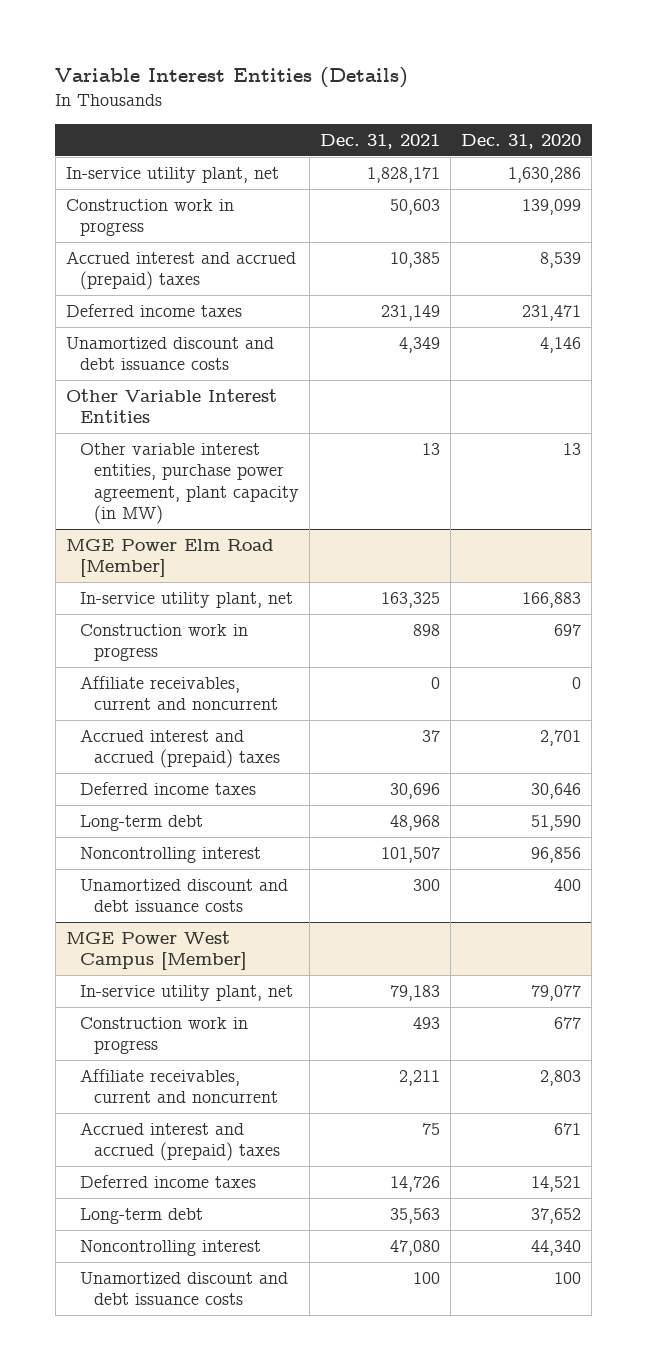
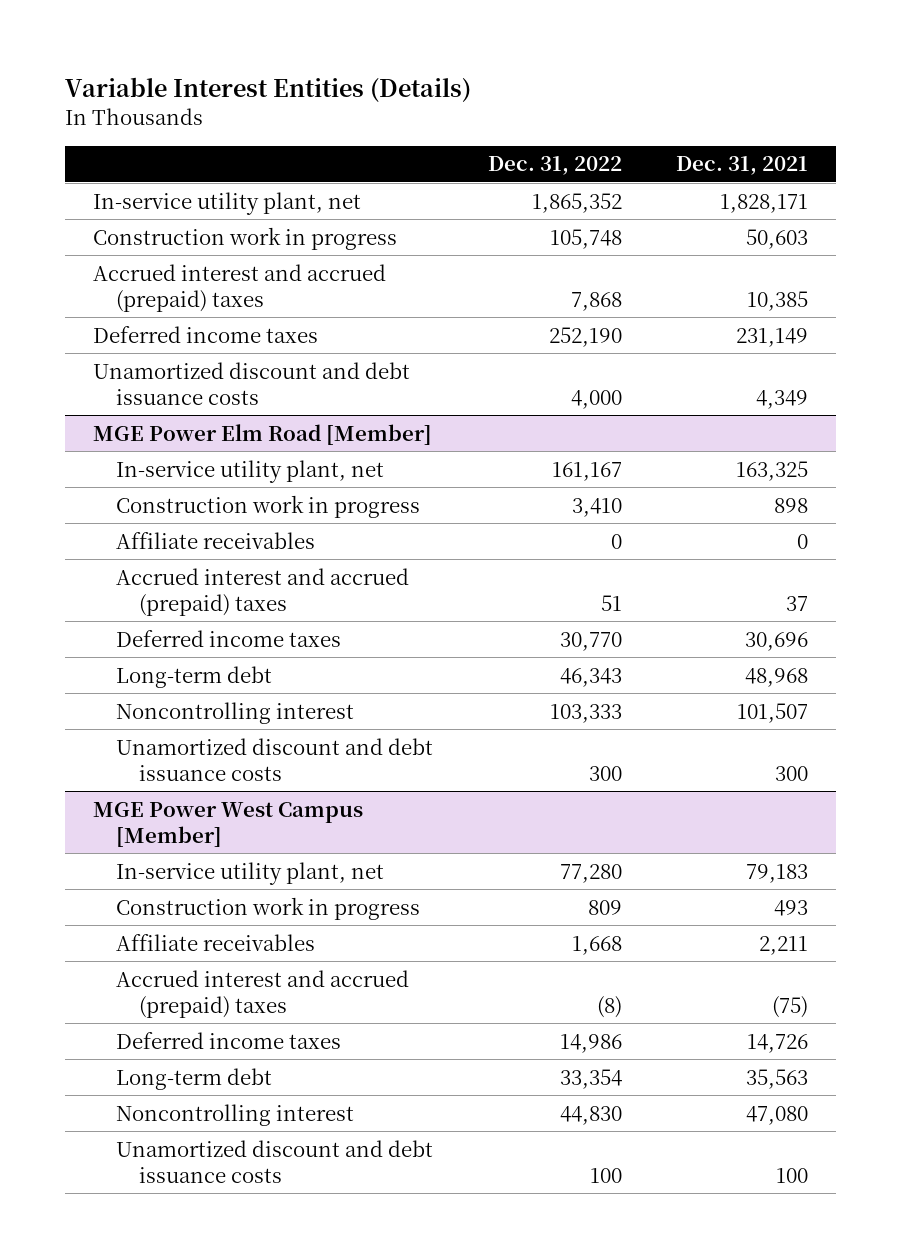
- | Dec. 31, 2021 | Dec. 31, 2020
+ | Dec. 31, 2022 | Dec. 31, 2021
- Other Variable Interest Entities
- Other variable interest entities, purchase power agreement, plant capacity (in MW) | 13 | 13
@ MGE Power Elm Road [Member]
- Affiliate receivables, current and noncurrent | 0 | 0
+ Affiliate receivables | 0 | 0
@ MGE Power West Campus [Member]
- Affiliate receivables, current and noncurrent | 2,211 | 2,803
- Accrued interest and accrued (prepaid) taxes | 75 | 671
+ Affiliate receivables | 1,668 | 2,211
+ Accrued interest and accrued (prepaid) taxes | (8) | (75)

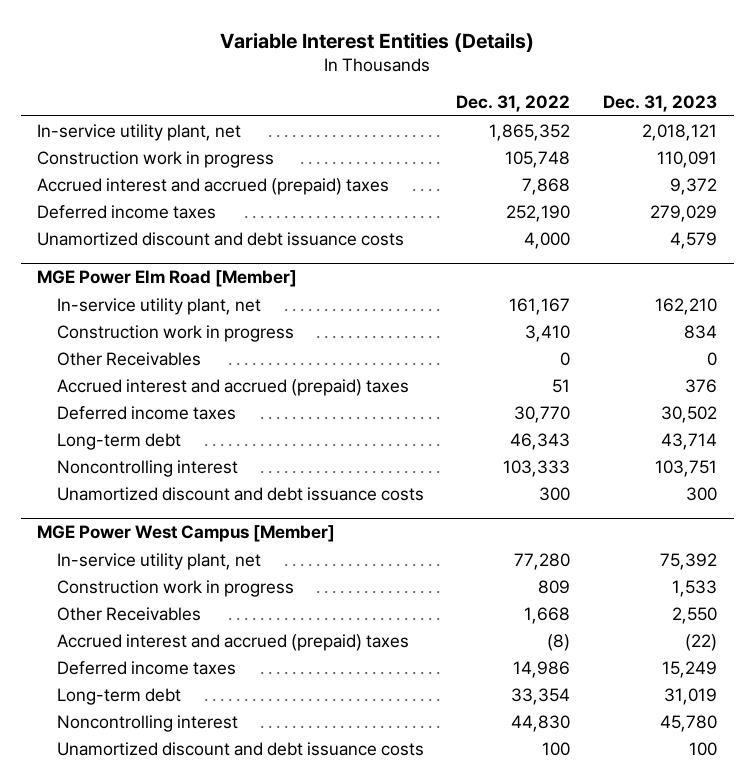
- | Dec. 31, 2022 | Dec. 31, 2021
+ | Dec. 31, 2022 | Dec. 31, 2023
@ MGE Power Elm Road [Member]
- Affiliate receivables | 0 | 0
+ Other Receivables | 0 | 0
@ MGE Power West Campus [Member]
- Affiliate receivables | 1,668 | 2,211
+ Other Receivables | 1,668 | 2,550

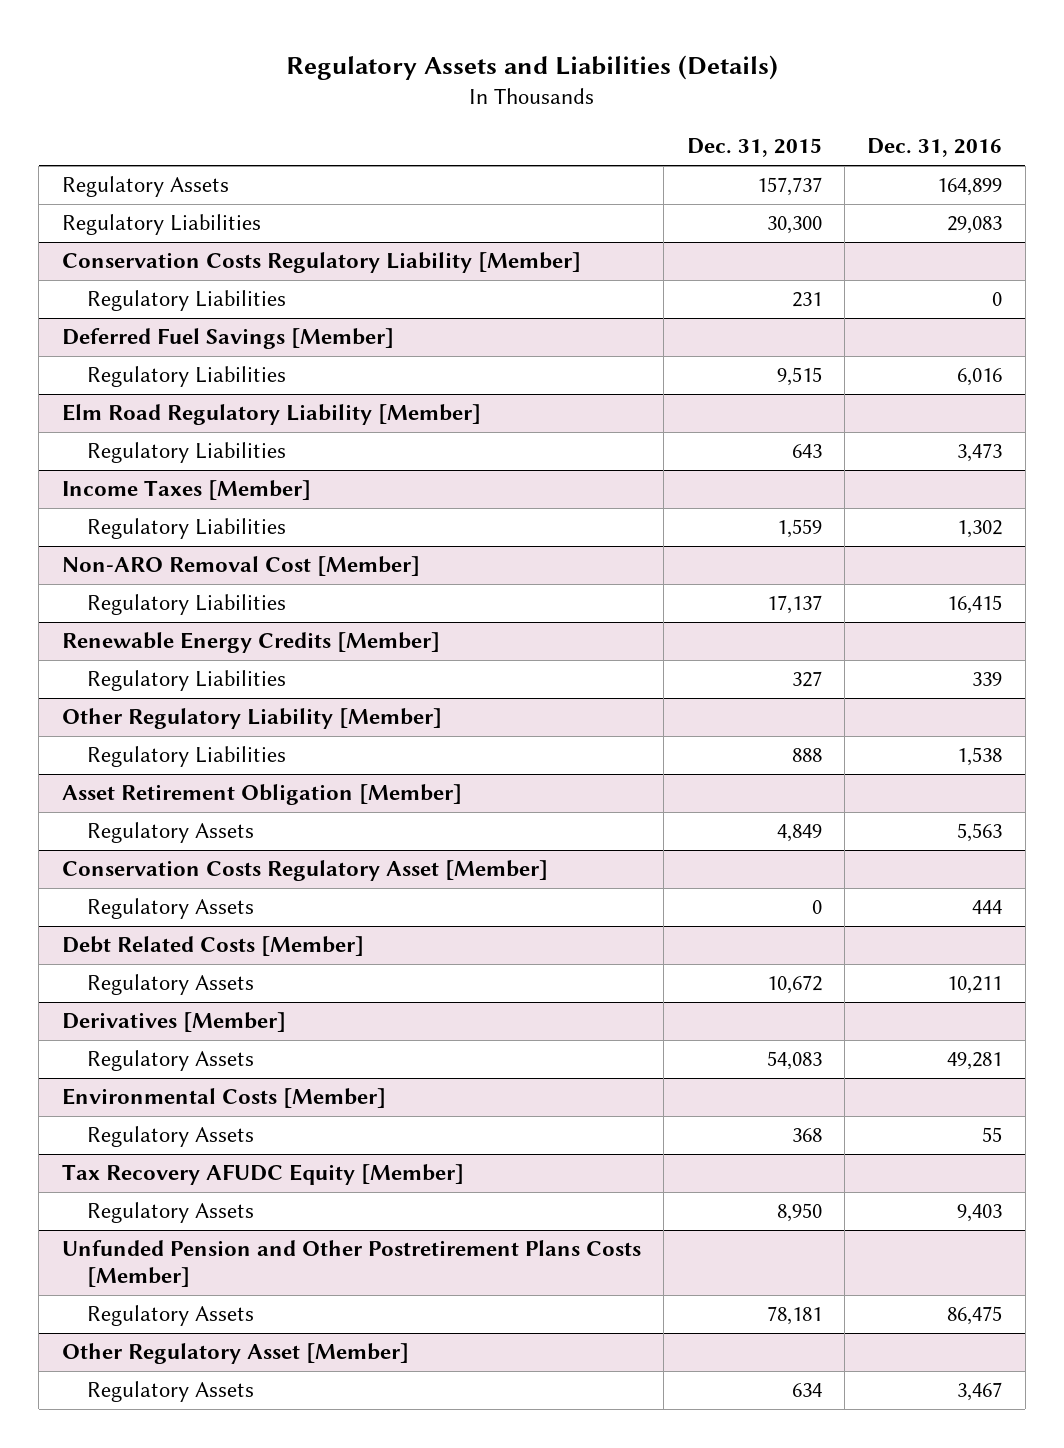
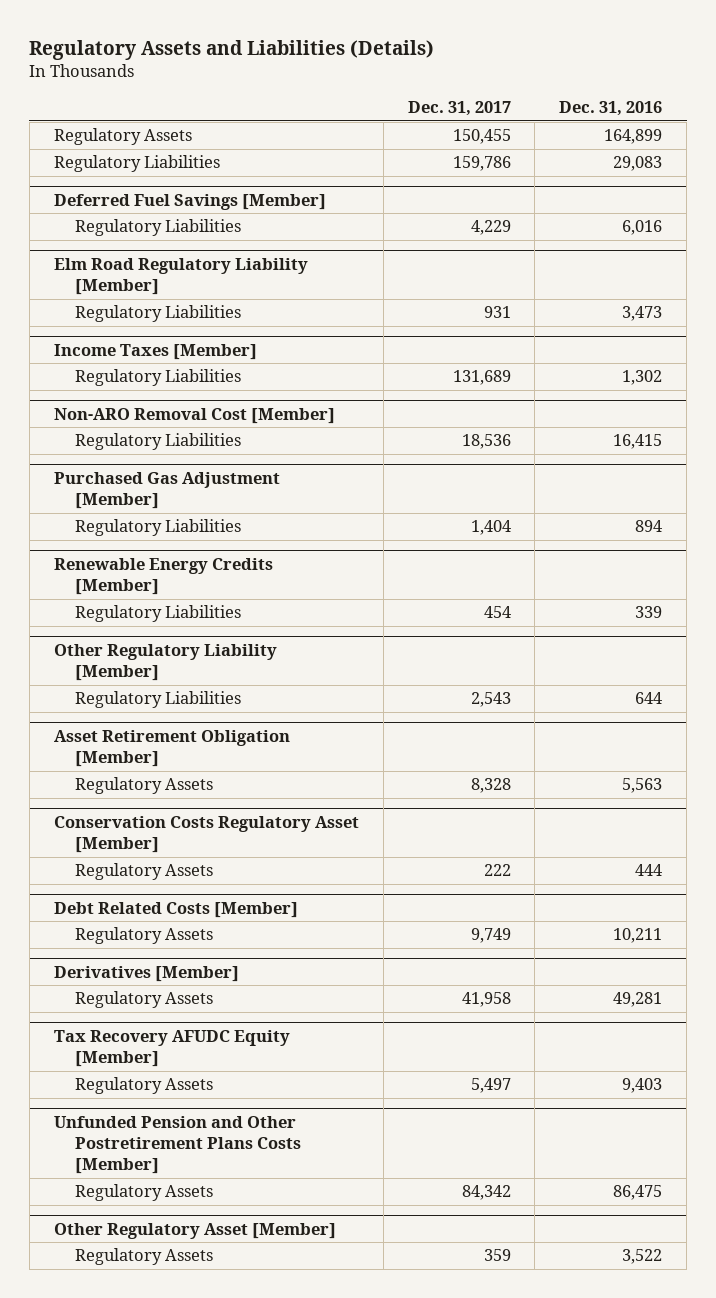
- | Dec. 31, 2015 | Dec. 31, 2016
+ | Dec. 31, 2017 | Dec. 31, 2016
- Conservation Costs Regulatory Liability [Member]
- Regulatory Liabilities | 231 | 0
+ Purchased Gas Adjustment [Member]
+ Regulatory Liabilities | 1,404 | 894
@ Other Regulatory Liability [Member]
- Regulatory Liabilities | 888 | 1,538
+ Regulatory Liabilities | 2,543 | 644
- Environmental Costs [Member]
- Regulatory Assets | 368 | 55
@ Other Regulatory Asset [Member]
- Regulatory Assets | 634 | 3,467
+ Regulatory Assets | 359 | 3,522

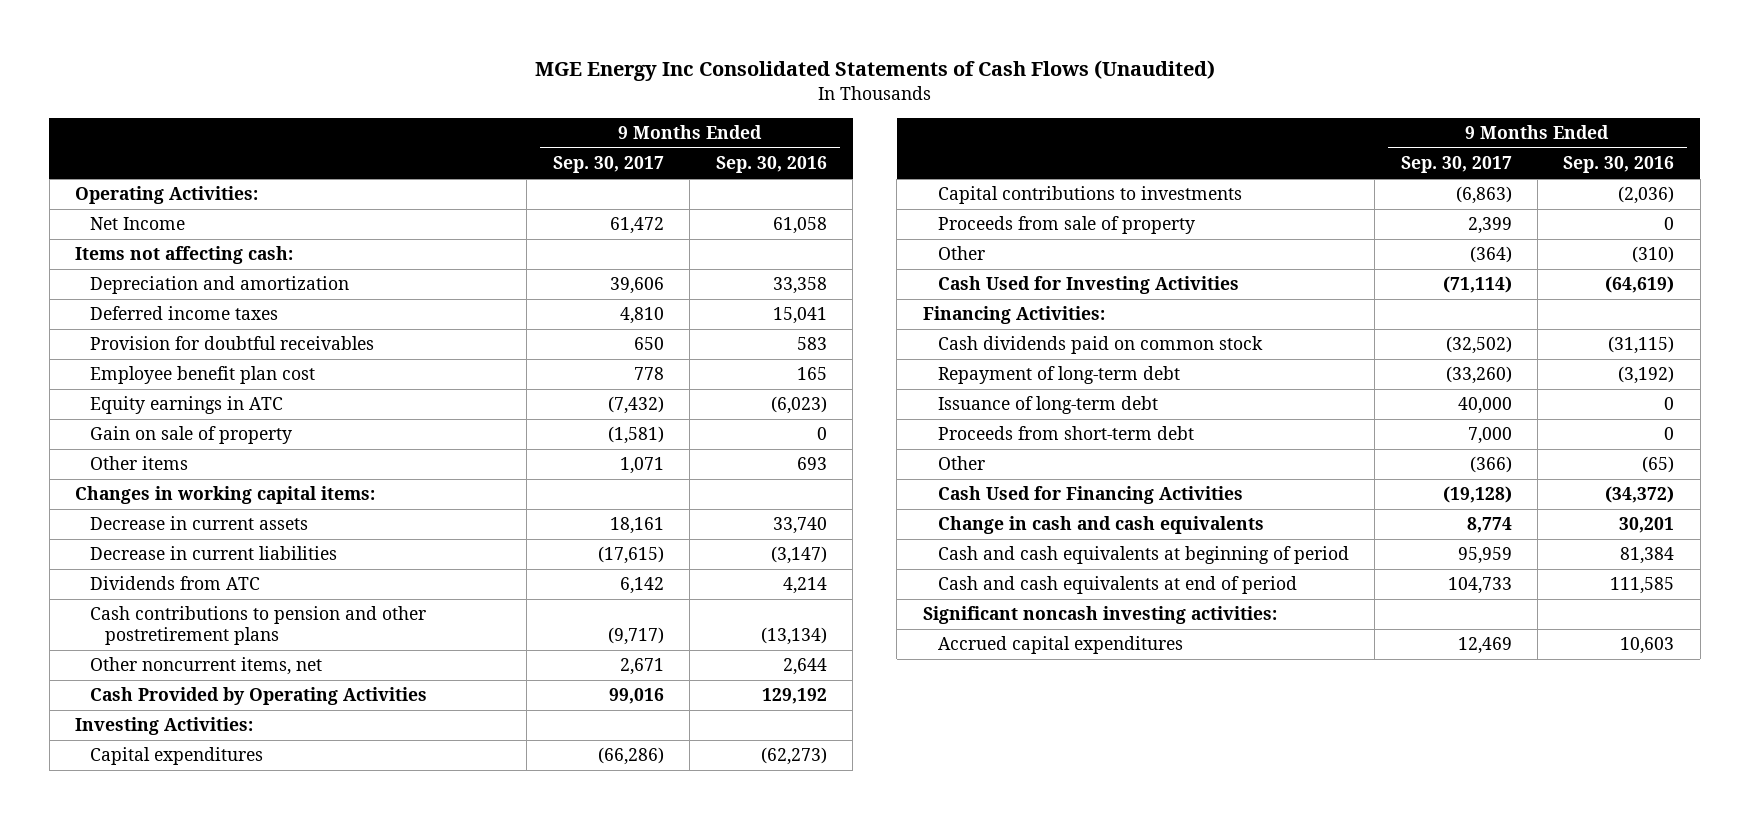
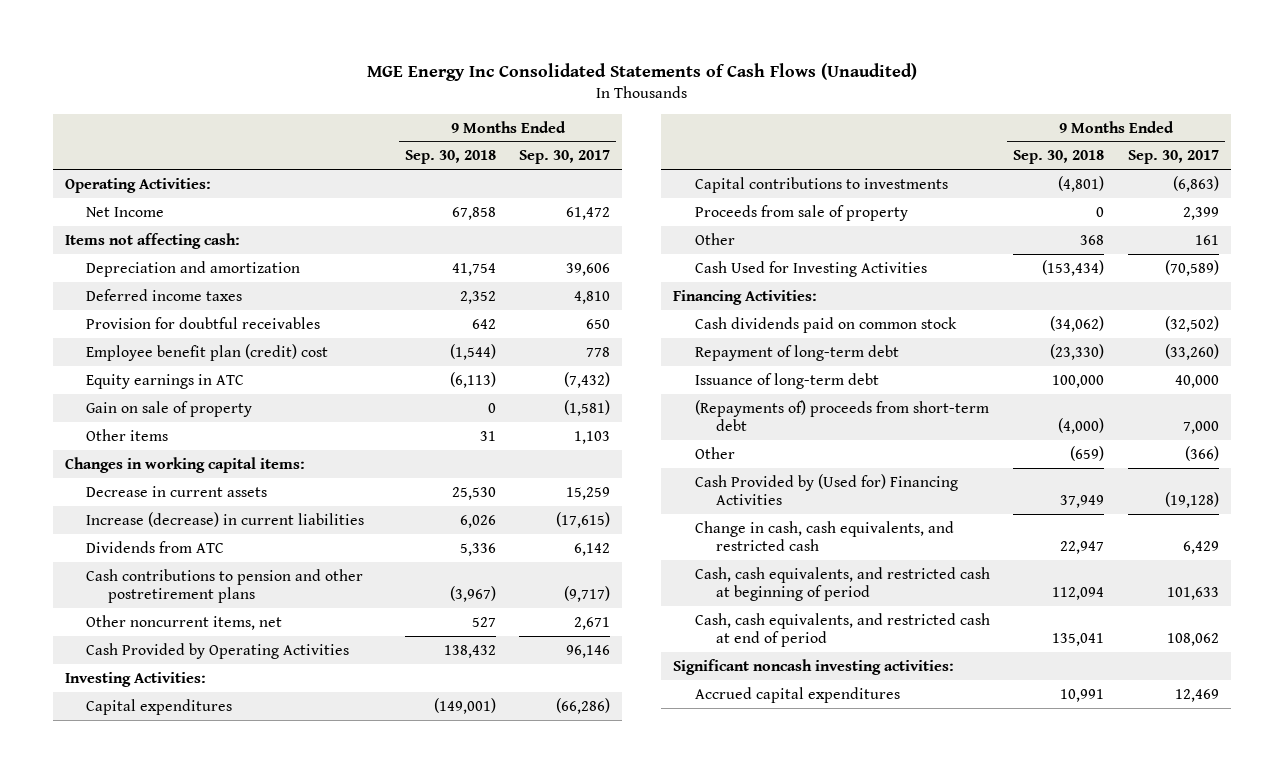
- | 9 Months Ended Sep. 30, 2017 | 9 Months Ended Sep. 30, 2016
+ | 9 Months Ended Sep. 30, 2018 | 9 Months Ended Sep. 30, 2017
- Employee benefit plan cost | 778 | 165
+ Employee benefit plan (credit) cost | (1,544) | 778
- Other items | 1,071 | 693
+ Other items | 31 | 1,103
- Decrease in current assets | 18,161 | 33,740
- Decrease in current liabilities | (17,615) | (3,147)
+ Decrease in current assets | 25,530 | 15,259
+ Increase (decrease) in current liabilities | 6,026 | (17,615)
- Cash Provided by Operating Activities | 99,016 | 129,192
+ Cash Provided by Operating Activities | 138,432 | 96,146
- Other | (364) | (310)
- Cash Used for Investing Activities | (71,114) | (64,619)
+ Other | 368 | 161
+ Cash Used for Investing Activities | (153,434) | (70,589)
- Proceeds from short-term debt | 7,000 | 0
+ (Repayments of) proceeds from short-term debt | (4,000) | 7,000
- Cash Used for Financing Activities | (19,128) | (34,372)
- Change in cash and cash equivalents | 8,774 | 30,201
- Cash and cash equivalents at beginning of period | 95,959 | 81,384
- Cash and cash equivalents at end of period | 104,733 | 111,585
+ Cash Provided by (Used for) Financing Activities | 37,949 | (19,128)
+ Change in cash, cash equivalents, and restricted cash | 22,947 | 6,429
+ Cash, cash equivalents, and restricted cash at beginning of period | 112,094 | 101,633
+ Cash, cash equivalents, and restricted cash at end of period | 135,041 | 108,062

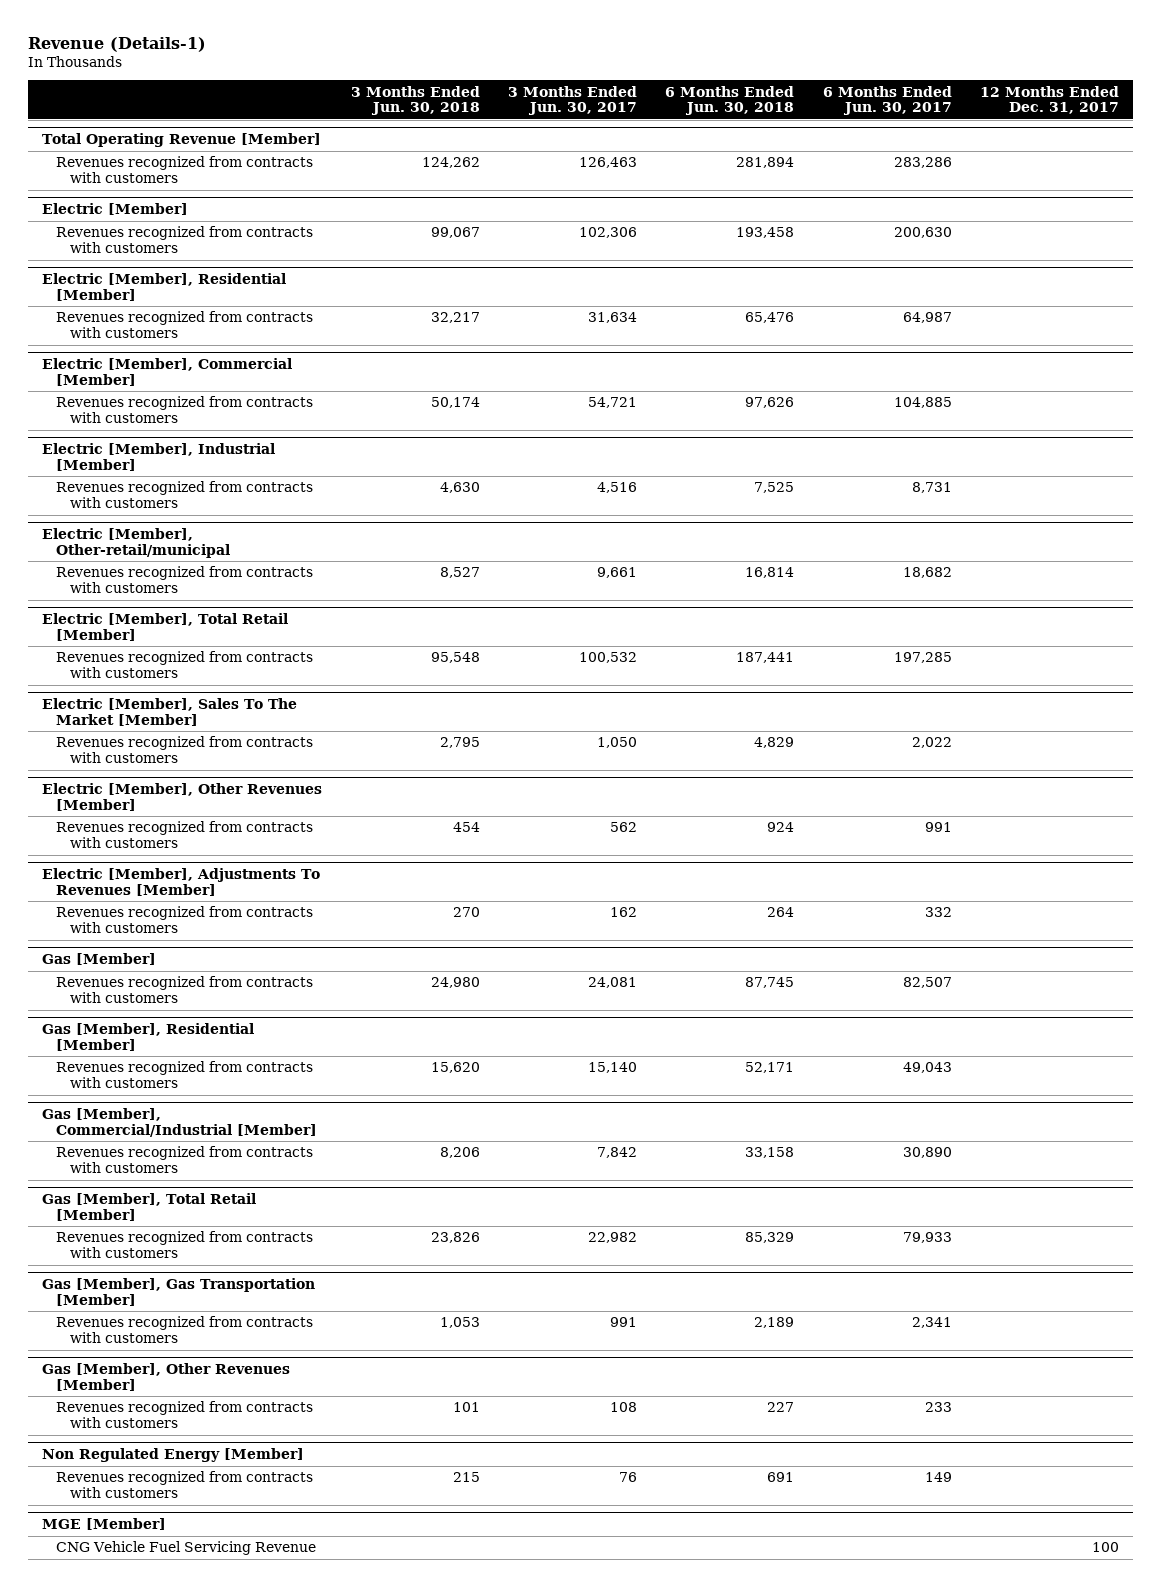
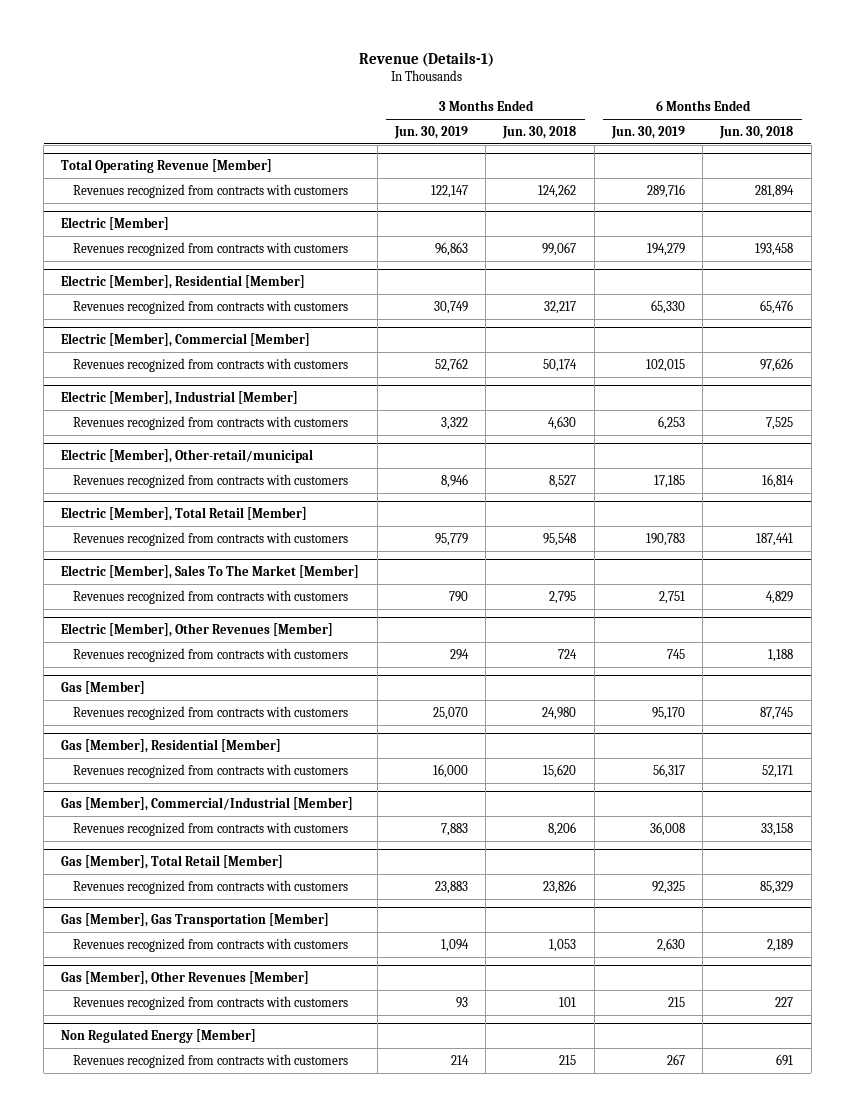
- | 3 Months Ended Jun. 30, 2018 | 3 Months Ended Jun. 30, 2017 | 6 Months Ended Jun. 30, 2018 | 6 Months Ended Jun. 30, 2017 | 12 Months Ended Dec. 31, 2017
+ | 3 Months Ended Jun. 30, 2019 | 3 Months Ended Jun. 30, 2018 | 6 Months Ended Jun. 30, 2019 | 6 Months Ended Jun. 30, 2018
@ Electric [Member], Other Revenues [Member]
- Revenues recognized from contracts with customers | 454 | 562 | 924 | 991 |
- Electric [Member], Adjustments To Revenues [Member]
- Revenues recognized from contracts with customers | 270 | 162 | 264 | 332 |
@ Electric [Member], Other Revenues [Member]
+ Revenues recognized from contracts with customers | 294 | 724 | 745 | 1,188
- MGE [Member]
- CNG Vehicle Fuel Servicing Revenue | | | | | 100

